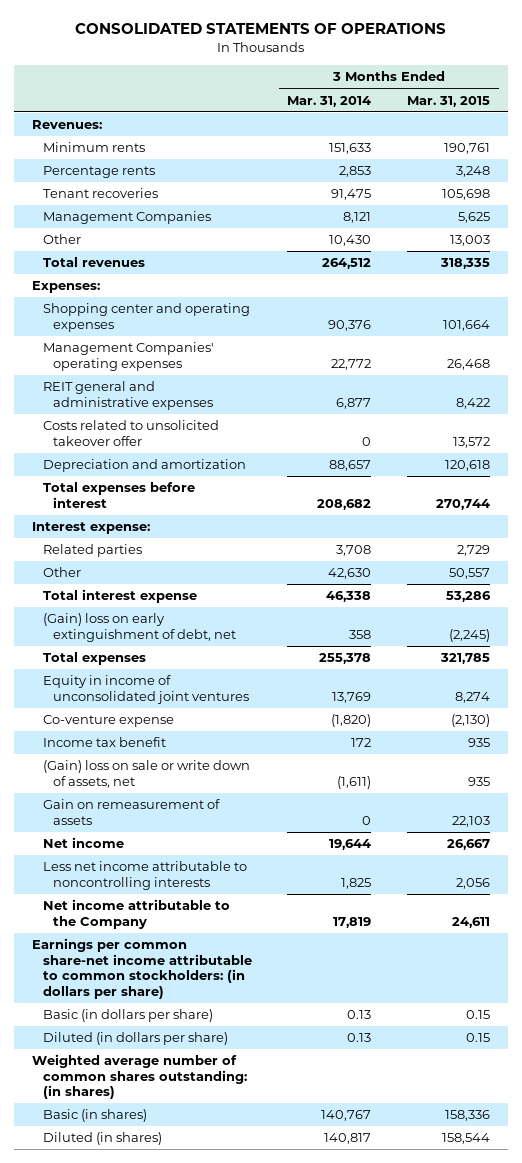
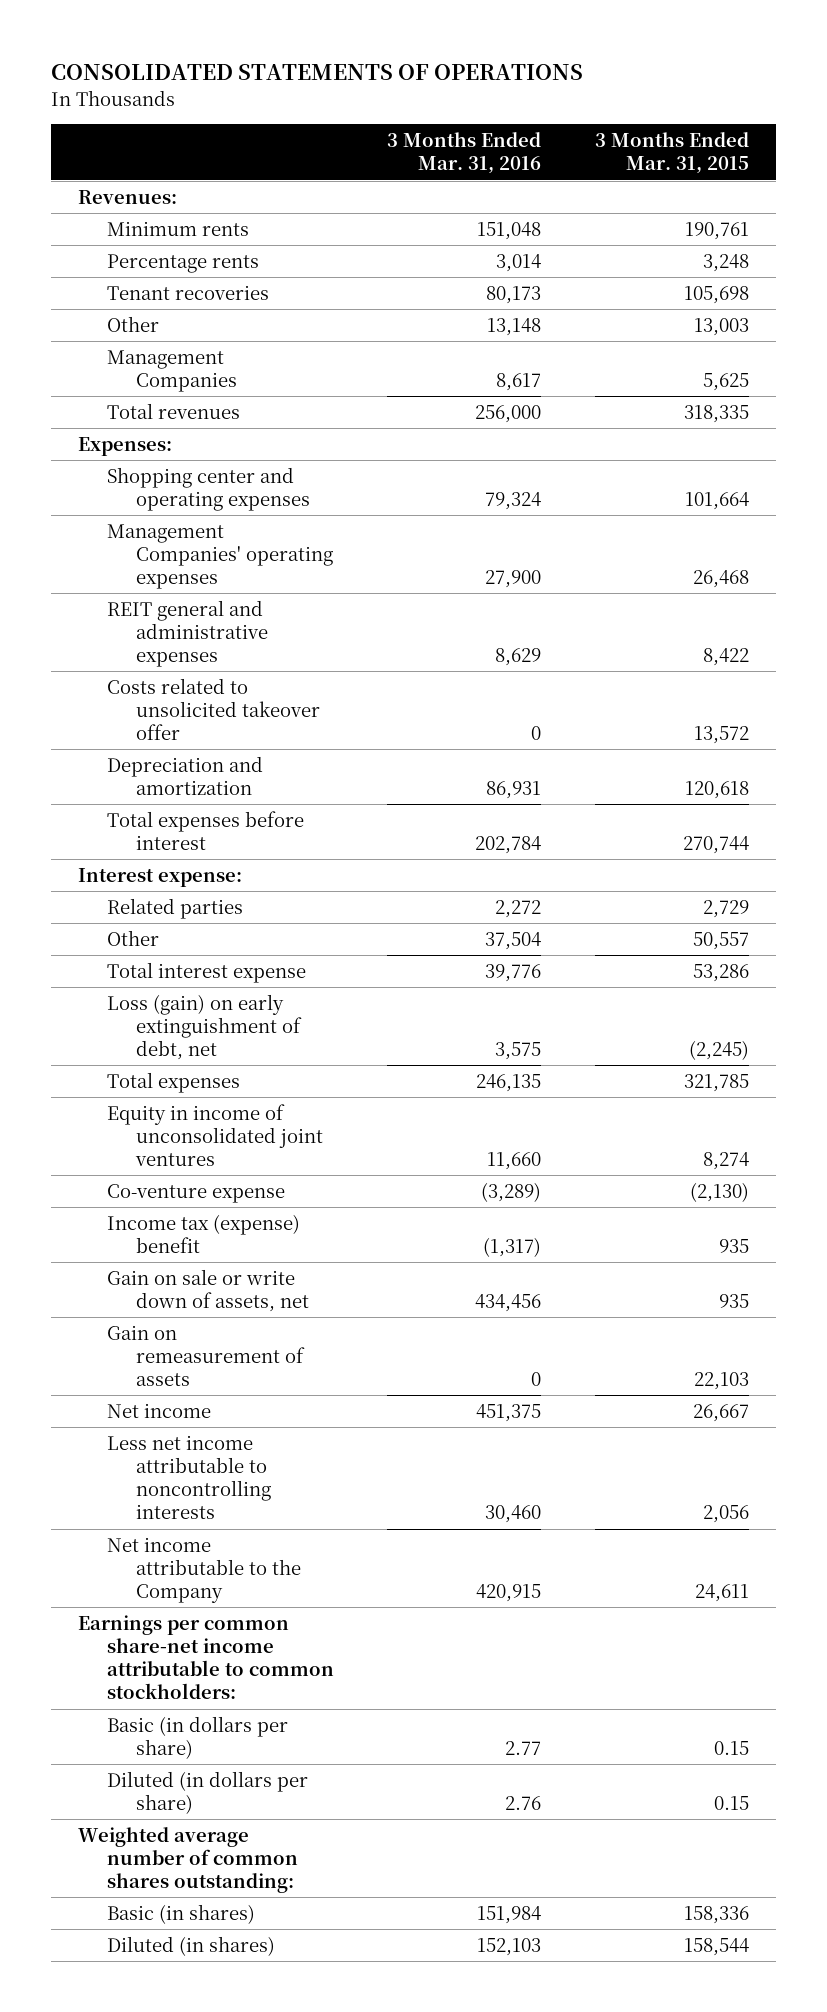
- | 3 Months Ended Mar. 31, 2014 | 3 Months Ended Mar. 31, 2015
+ | 3 Months Ended Mar. 31, 2016 | 3 Months Ended Mar. 31, 2015
moved down: Management Companies | 8,617 | 5,625
- (Gain) loss on early extinguishment of debt, net | 358 | (2,245)
+ Loss (gain) on early extinguishment of debt, net | 3,575 | (2,245)
- Income tax benefit | 172 | 935
- (Gain) loss on sale or write down of assets, net | (1,611) | 935
+ Income tax (expense) benefit | (1,317) | 935
+ Gain on sale or write down of assets, net | 434,456 | 935
- Earnings per common share-net income attributable to common stockholders: (in dollars per share)
+ Earnings per common share-net income attributable to common stockholders:
- Weighted average number of common shares outstanding: (in shares)
+ Weighted average number of common shares outstanding:

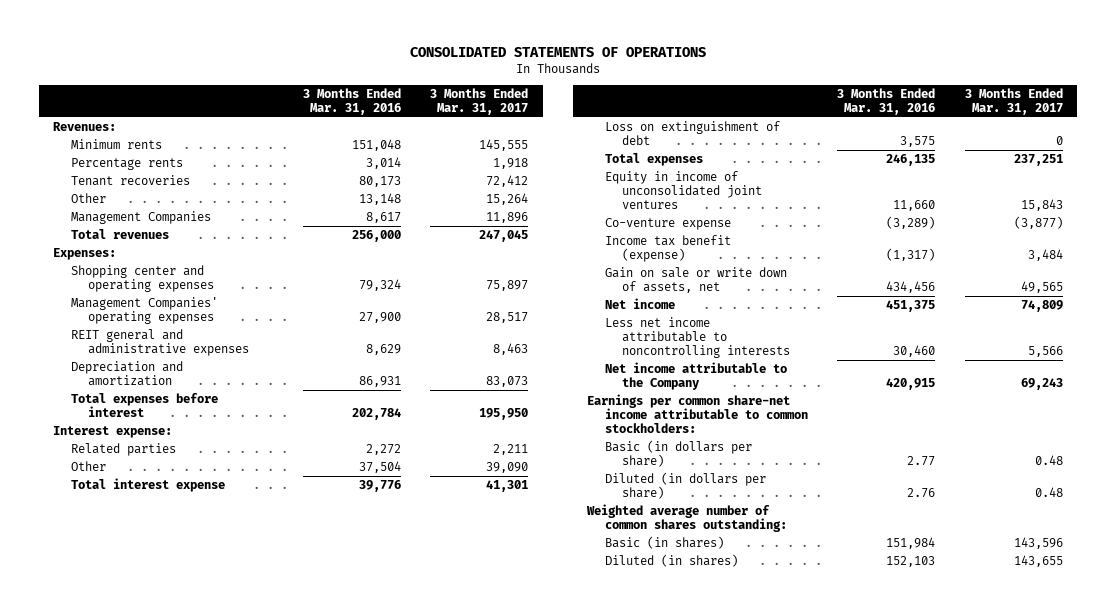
- | 3 Months Ended Mar. 31, 2016 | 3 Months Ended Mar. 31, 2015
+ | 3 Months Ended Mar. 31, 2016 | 3 Months Ended Mar. 31, 2017
- Costs related to unsolicited takeover offer | 0 | 13,572
- Loss (gain) on early extinguishment of debt, net | 3,575 | (2,245)
+ Loss on extinguishment of debt | 3,575 | 0
- Income tax (expense) benefit | (1,317) | 935
+ Income tax benefit (expense) | (1,317) | 3,484
- Gain on remeasurement of assets | 0 | 22,103

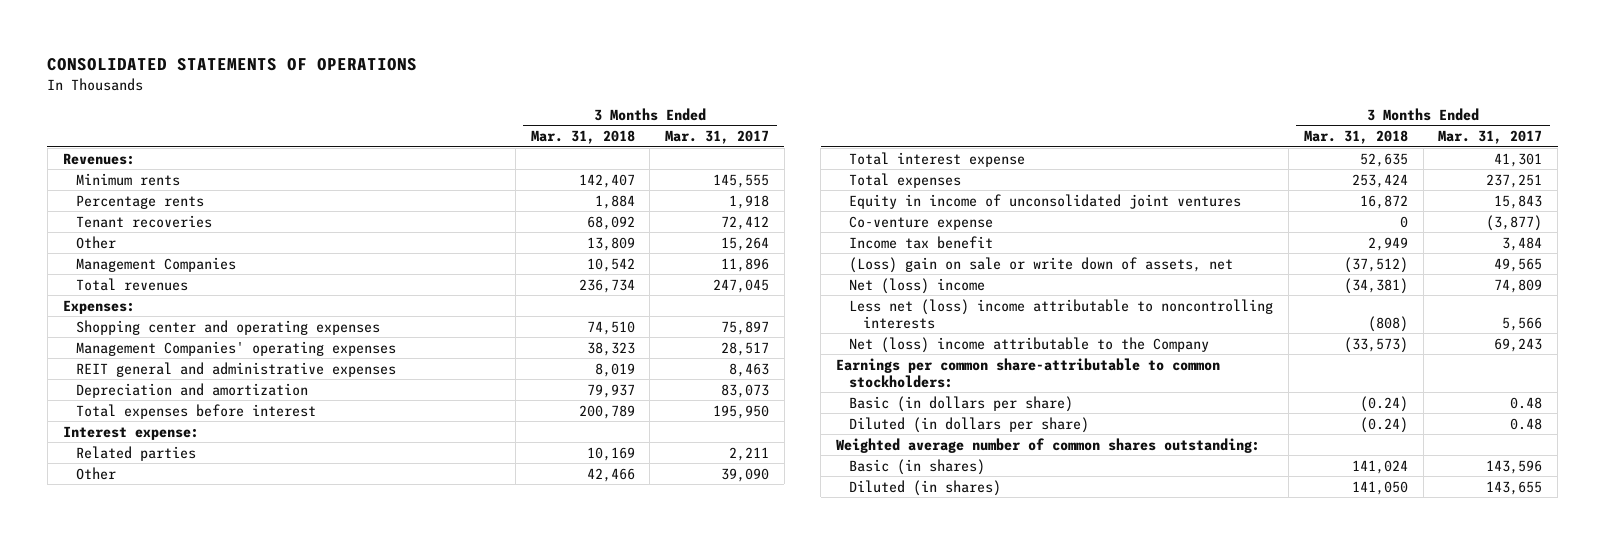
- | 3 Months Ended Mar. 31, 2016 | 3 Months Ended Mar. 31, 2017
+ | 3 Months Ended Mar. 31, 2018 | 3 Months Ended Mar. 31, 2017
- Loss on extinguishment of debt | 3,575 | 0
- Income tax benefit (expense) | (1,317) | 3,484
- Gain on sale or write down of assets, net | 434,456 | 49,565
- Net income | 451,375 | 74,809
- Less net income attributable to noncontrolling interests | 30,460 | 5,566
- Net income attributable to the Company | 420,915 | 69,243
- Earnings per common share-net income attributable to common stockholders:
+ Income tax benefit | 2,949 | 3,484
+ (Loss) gain on sale or write down of assets, net | (37,512) | 49,565
+ Net (loss) income | (34,381) | 74,809
+ Less net (loss) income attributable to noncontrolling interests | (808) | 5,566
+ Net (loss) income attributable to the Company | (33,573) | 69,243
+ Earnings per common share-attributable to common stockholders:

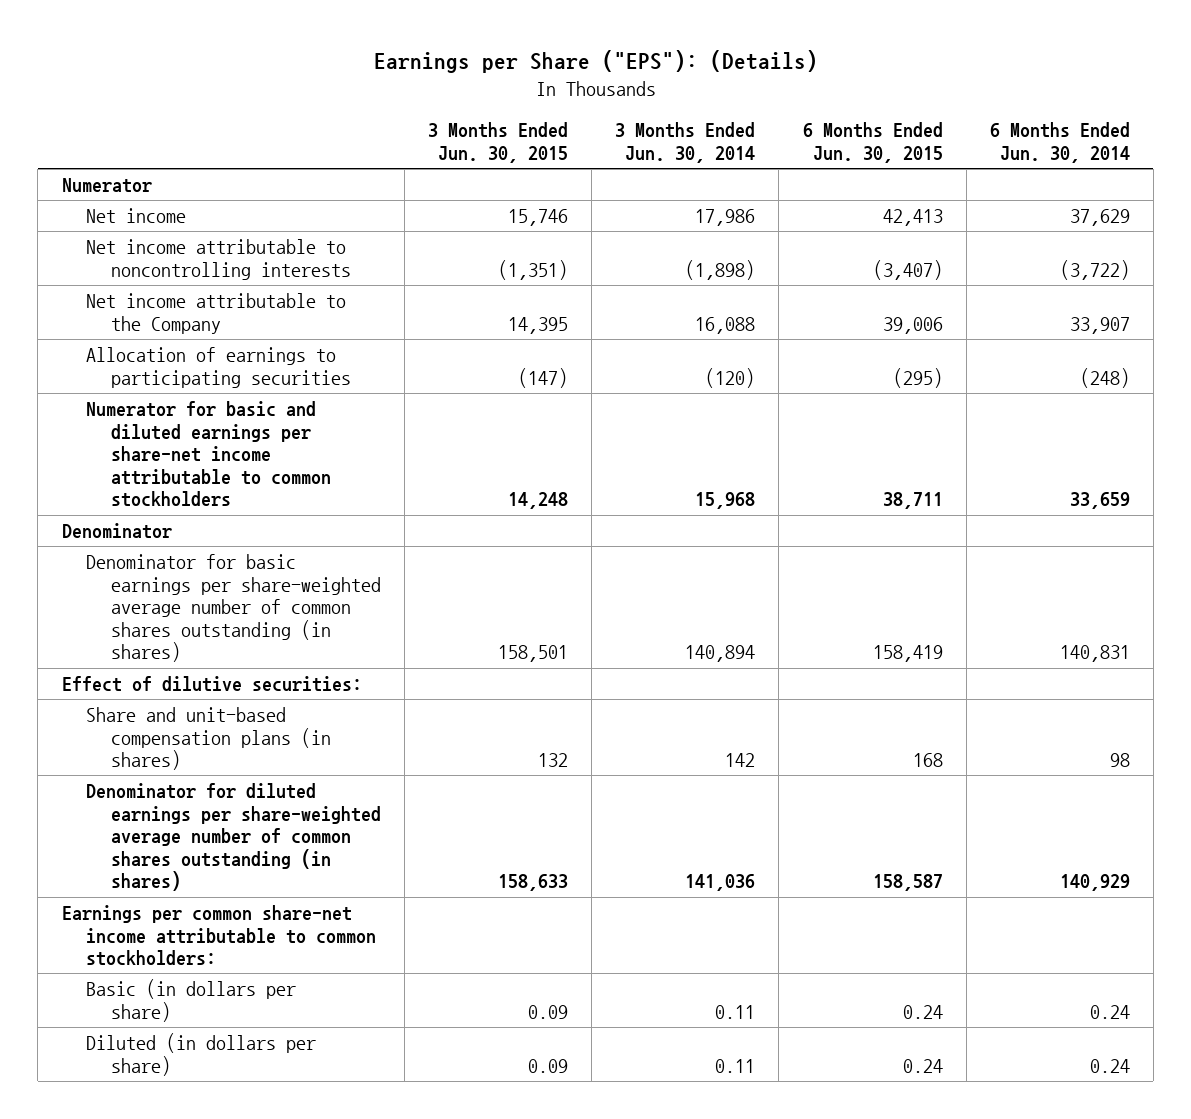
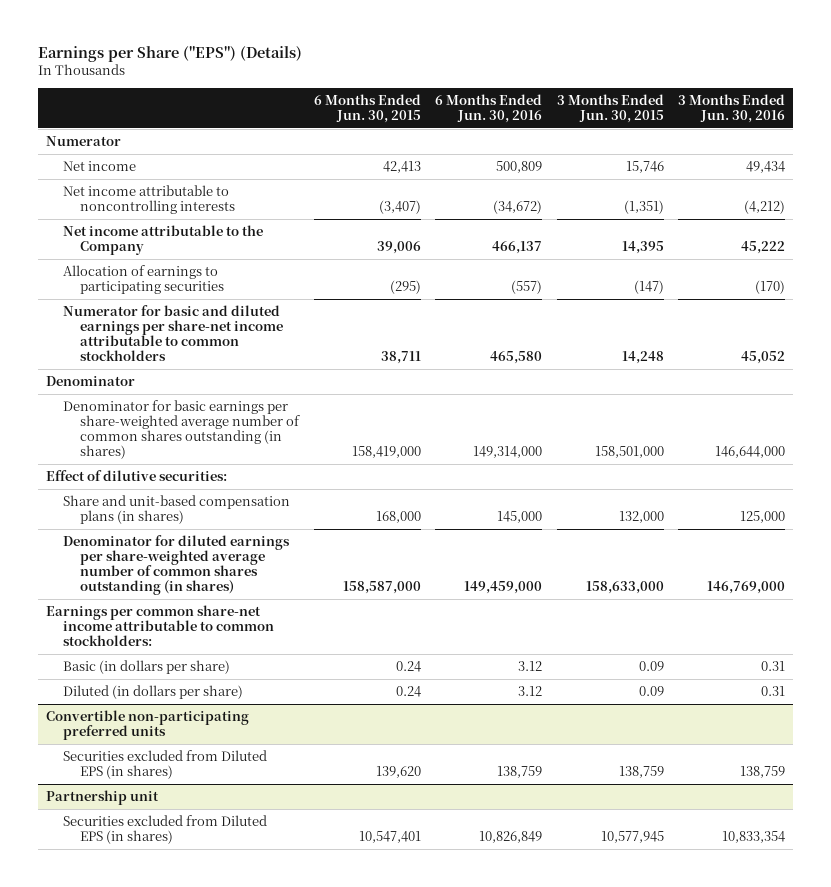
- Earnings per Share ("EPS"): (Details)
+ Earnings per Share ("EPS") (Details)
- | 3 Months Ended Jun. 30, 2015 | 3 Months Ended Jun. 30, 2014 | 6 Months Ended Jun. 30, 2015 | 6 Months Ended Jun. 30, 2014
+ | 6 Months Ended Jun. 30, 2015 | 6 Months Ended Jun. 30, 2016 | 3 Months Ended Jun. 30, 2015 | 3 Months Ended Jun. 30, 2016
- Denominator for basic earnings per share-weighted average number of common shares outstanding (in shares) | 158,501 | 140,894 | 158,419 | 140,831
+ Denominator for basic earnings per share-weighted average number of common shares outstanding (in shares) | 158,419,000 | 149,314,000 | 158,501,000 | 146,644,000
- Share and unit-based compensation plans (in shares) | 132 | 142 | 168 | 98
- Denominator for diluted earnings per share-weighted average number of common shares outstanding (in shares) | 158,633 | 141,036 | 158,587 | 140,929
+ Share and unit-based compensation plans (in shares) | 168,000 | 145,000 | 132,000 | 125,000
+ Denominator for diluted earnings per share-weighted average number of common shares outstanding (in shares) | 158,587,000 | 149,459,000 | 158,633,000 | 146,769,000
+ Convertible non-participating preferred units
+ Securities excluded from Diluted EPS (in shares) | 139,620 | 138,759 | 138,759 | 138,759
+ Partnership unit
+ Securities excluded from Diluted EPS (in shares) | 10,547,401 | 10,826,849 | 10,577,945 | 10,833,354

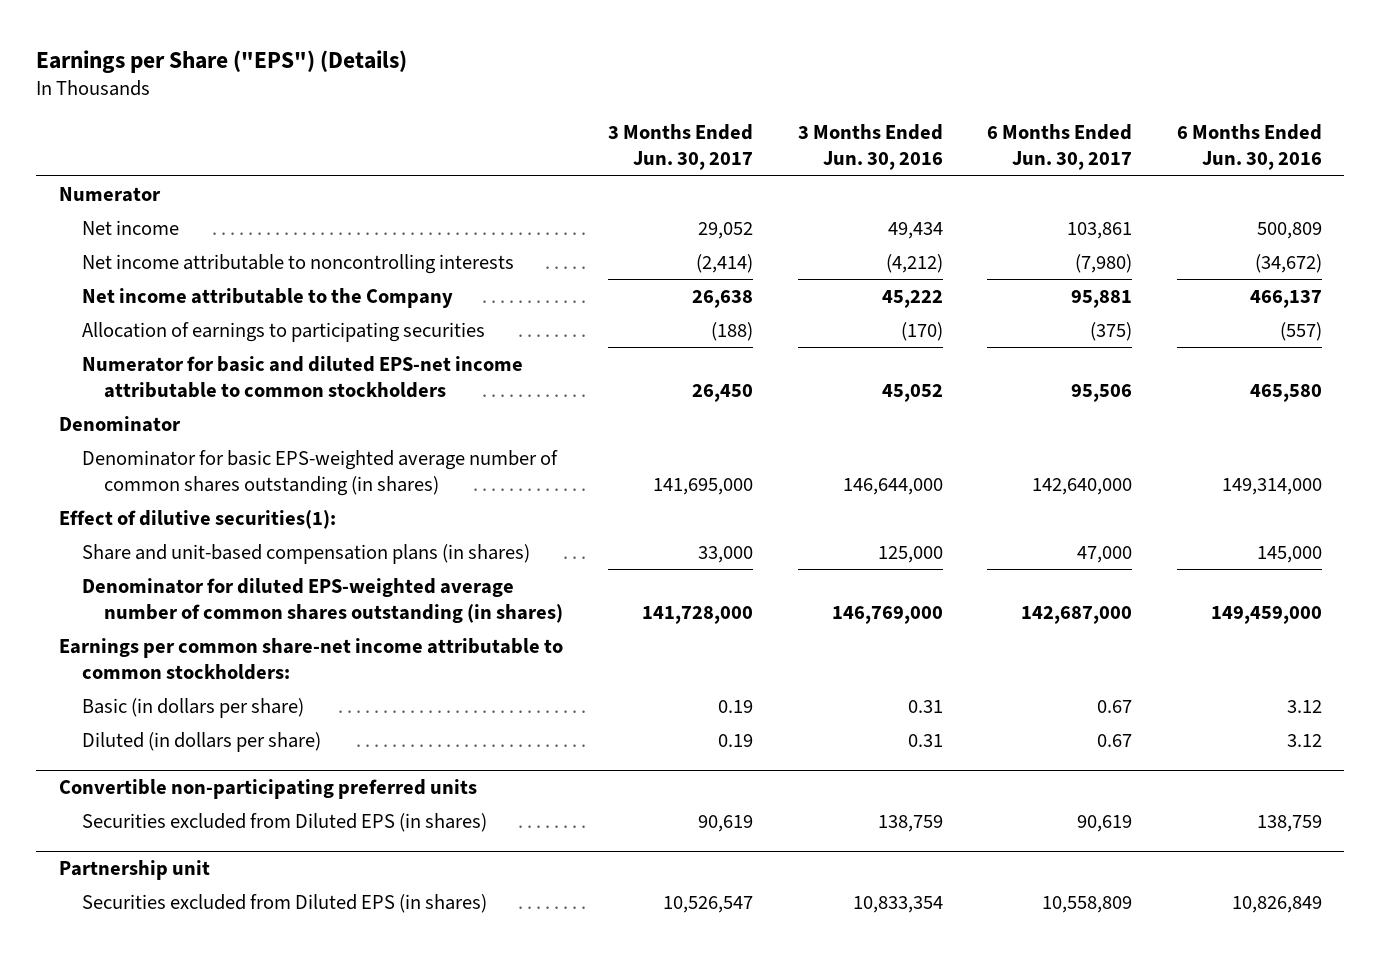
- | 6 Months Ended Jun. 30, 2015 | 6 Months Ended Jun. 30, 2016 | 3 Months Ended Jun. 30, 2015 | 3 Months Ended Jun. 30, 2016
+ | 3 Months Ended Jun. 30, 2017 | 3 Months Ended Jun. 30, 2016 | 6 Months Ended Jun. 30, 2017 | 6 Months Ended Jun. 30, 2016
- Numerator for basic and diluted earnings per share-net income attributable to common stockholders | 38,711 | 465,580 | 14,248 | 45,052
+ Numerator for basic and diluted EPS-net income attributable to common stockholders | 26,450 | 45,052 | 95,506 | 465,580
- Denominator for basic earnings per share-weighted average number of common shares outstanding (in shares) | 158,419,000 | 149,314,000 | 158,501,000 | 146,644,000
- Effect of dilutive securities:
+ Denominator for basic EPS-weighted average number of common shares outstanding (in shares) | 141,695,000 | 146,644,000 | 142,640,000 | 149,314,000
+ Effect of dilutive securities(1):
- Denominator for diluted earnings per share-weighted average number of common shares outstanding (in shares) | 158,587,000 | 149,459,000 | 158,633,000 | 146,769,000
+ Denominator for diluted EPS-weighted average number of common shares outstanding (in shares) | 141,728,000 | 146,769,000 | 142,687,000 | 149,459,000

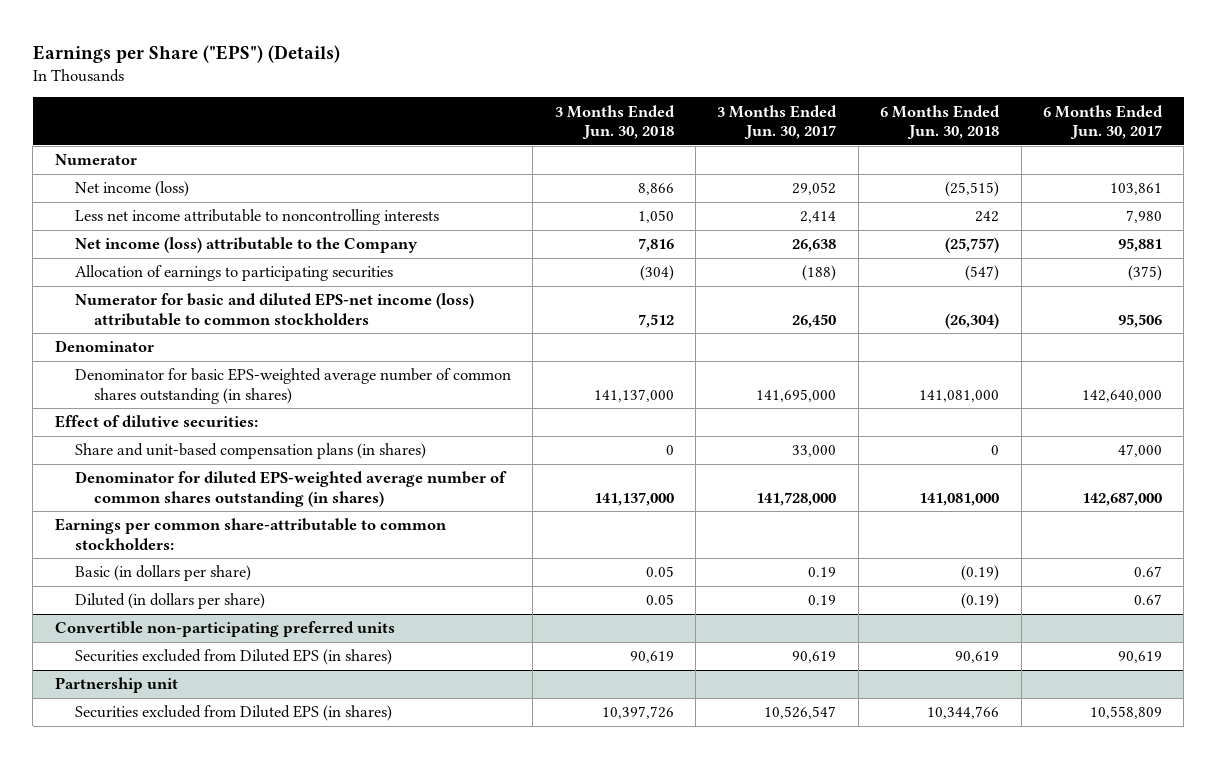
- | 3 Months Ended Jun. 30, 2017 | 3 Months Ended Jun. 30, 2016 | 6 Months Ended Jun. 30, 2017 | 6 Months Ended Jun. 30, 2016
+ | 3 Months Ended Jun. 30, 2018 | 3 Months Ended Jun. 30, 2017 | 6 Months Ended Jun. 30, 2018 | 6 Months Ended Jun. 30, 2017
- Net income | 29,052 | 49,434 | 103,861 | 500,809
- Net income attributable to noncontrolling interests | (2,414) | (4,212) | (7,980) | (34,672)
- Net income attributable to the Company | 26,638 | 45,222 | 95,881 | 466,137
+ Net income (loss) | 8,866 | 29,052 | (25,515) | 103,861
+ Less net income attributable to noncontrolling interests | 1,050 | 2,414 | 242 | 7,980
+ Net income (loss) attributable to the Company | 7,816 | 26,638 | (25,757) | 95,881
- Numerator for basic and diluted EPS-net income attributable to common stockholders | 26,450 | 45,052 | 95,506 | 465,580
+ Numerator for basic and diluted EPS-net income (loss) attributable to common stockholders | 7,512 | 26,450 | (26,304) | 95,506
- Effect of dilutive securities(1):
+ Effect of dilutive securities:
- Earnings per common share-net income attributable to common stockholders:
+ Earnings per common share-attributable to common stockholders:

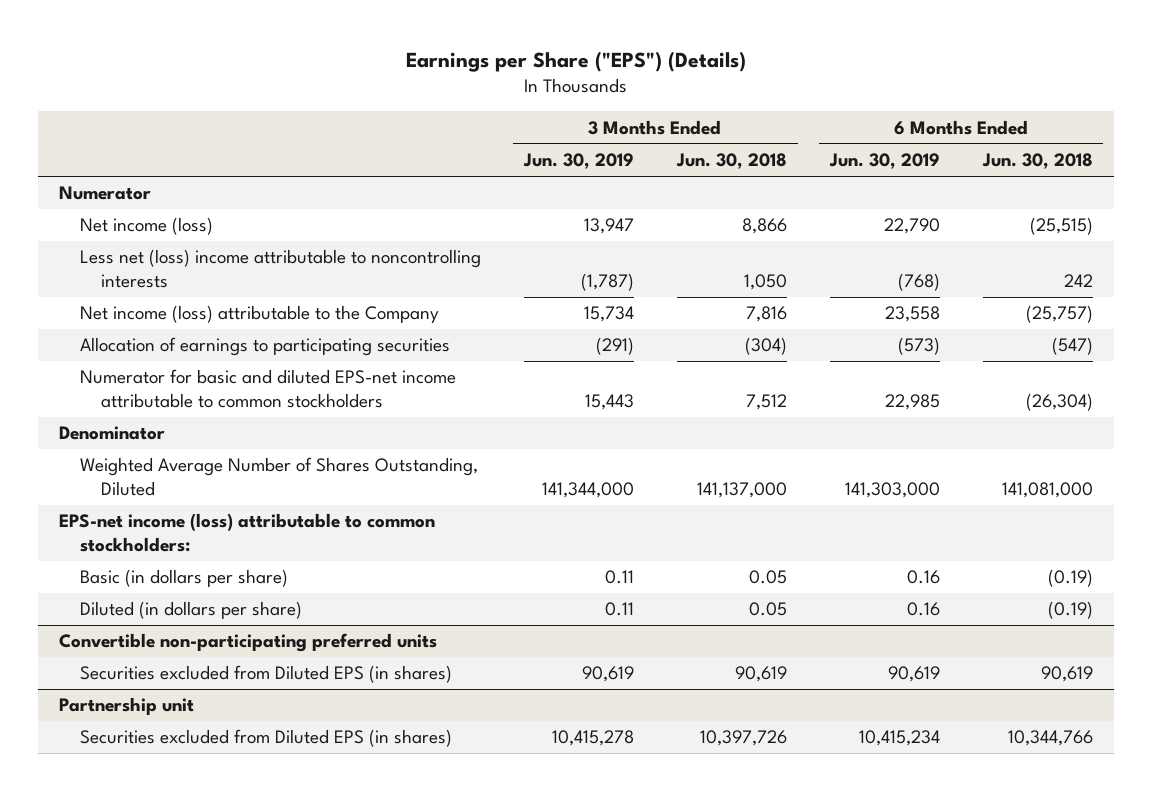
- | 3 Months Ended Jun. 30, 2018 | 3 Months Ended Jun. 30, 2017 | 6 Months Ended Jun. 30, 2018 | 6 Months Ended Jun. 30, 2017
+ | 3 Months Ended Jun. 30, 2019 | 3 Months Ended Jun. 30, 2018 | 6 Months Ended Jun. 30, 2019 | 6 Months Ended Jun. 30, 2018
- Less net income attributable to noncontrolling interests | 1,050 | 2,414 | 242 | 7,980
+ Less net (loss) income attributable to noncontrolling interests | (1,787) | 1,050 | (768) | 242
- Numerator for basic and diluted EPS-net income (loss) attributable to common stockholders | 7,512 | 26,450 | (26,304) | 95,506
+ Numerator for basic and diluted EPS-net income attributable to common stockholders | 15,443 | 7,512 | 22,985 | (26,304)
- Denominator for basic EPS-weighted average number of common shares outstanding (in shares) | 141,137,000 | 141,695,000 | 141,081,000 | 142,640,000
- Effect of dilutive securities:
- Share and unit-based compensation plans (in shares) | 0 | 33,000 | 0 | 47,000
- Denominator for diluted EPS-weighted average number of common shares outstanding (in shares) | 141,137,000 | 141,728,000 | 141,081,000 | 142,687,000
- Earnings per common share-attributable to common stockholders:
+ Weighted Average Number of Shares Outstanding, Diluted | 141,344,000 | 141,137,000 | 141,303,000 | 141,081,000
+ EPS-net income (loss) attributable to common stockholders:

